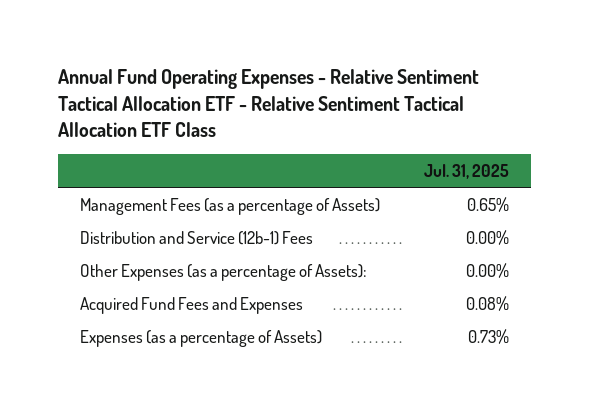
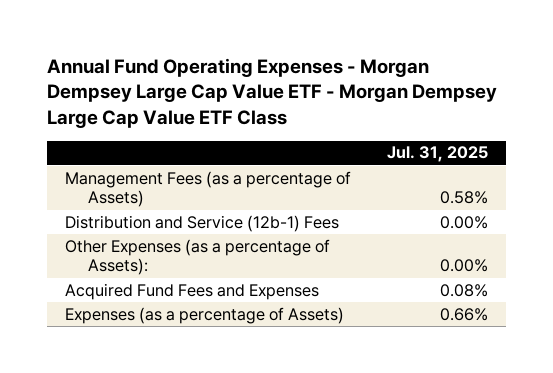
- Annual Fund Operating Expenses - Relative Sentiment Tactical Allocation ETF - Relative Sentiment Tactical Allocation ETF Class
+ Annual Fund Operating Expenses - Morgan Dempsey Large Cap Value ETF - Morgan Dempsey Large Cap Value ETF Class
- Management Fees (as a percentage of Assets) | 0.65%
+ Management Fees (as a percentage of Assets) | 0.58%
- Expenses (as a percentage of Assets) | 0.73%
+ Expenses (as a percentage of Assets) | 0.66%

